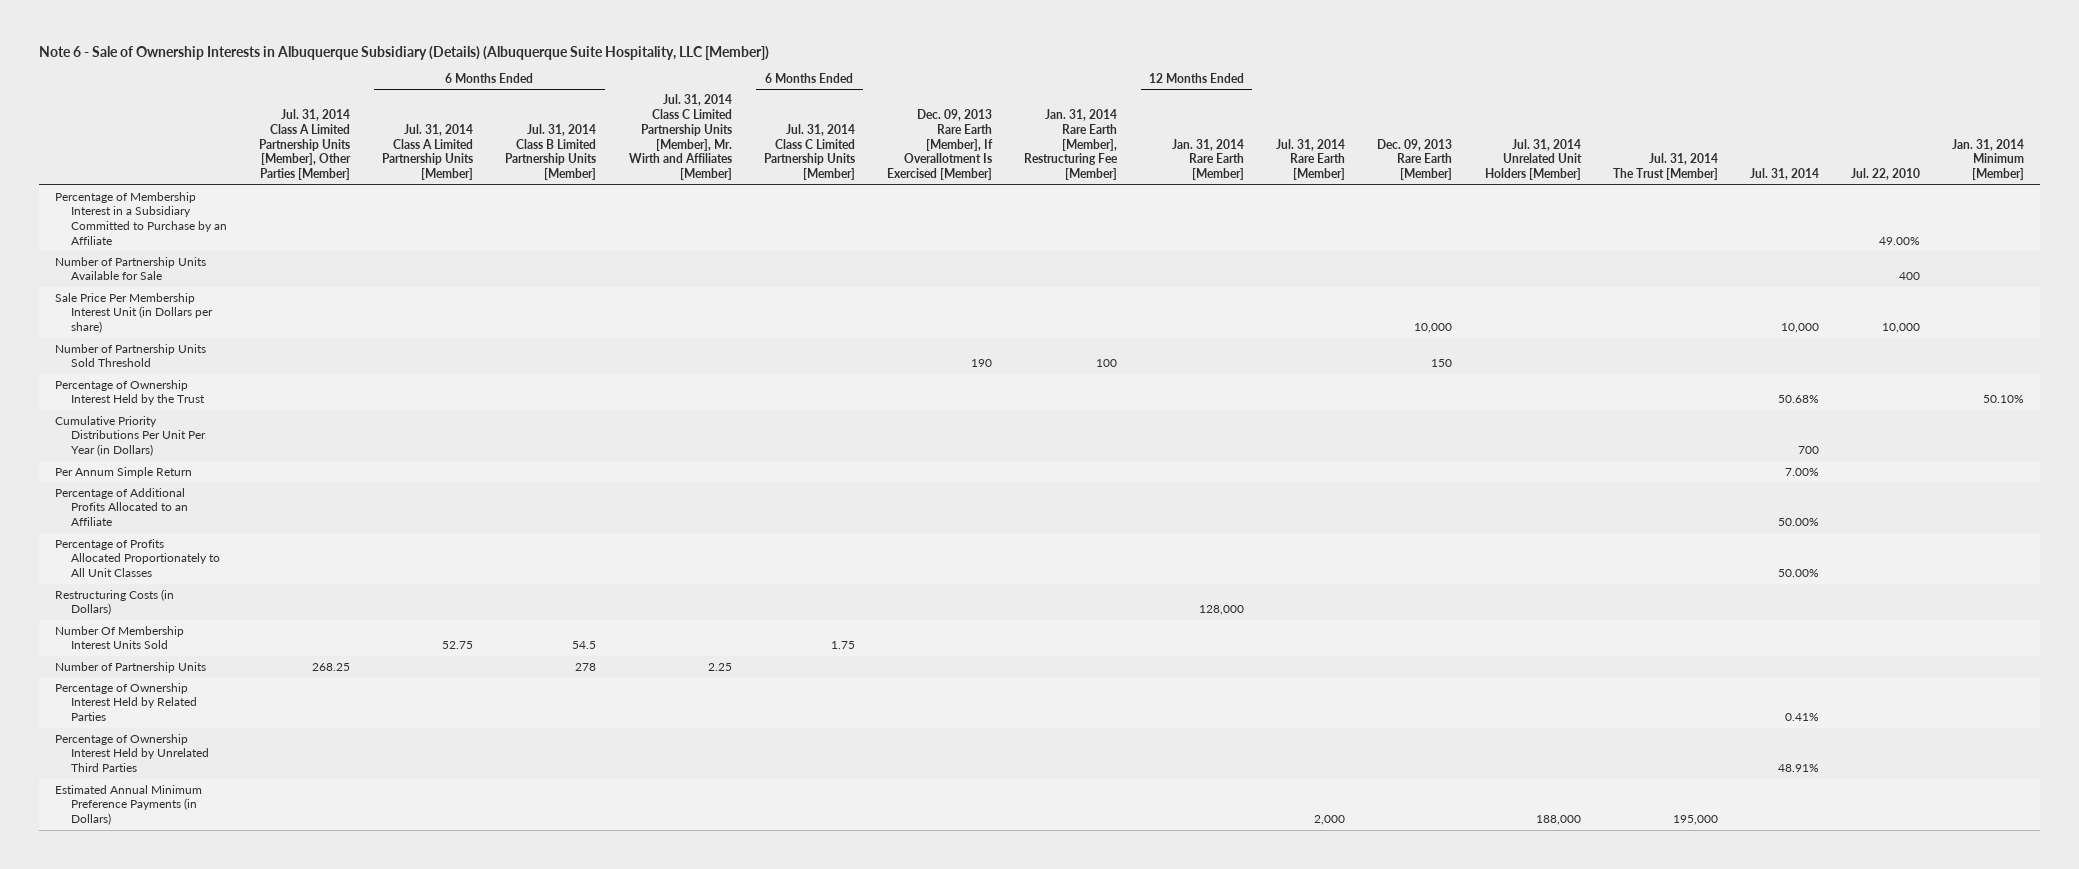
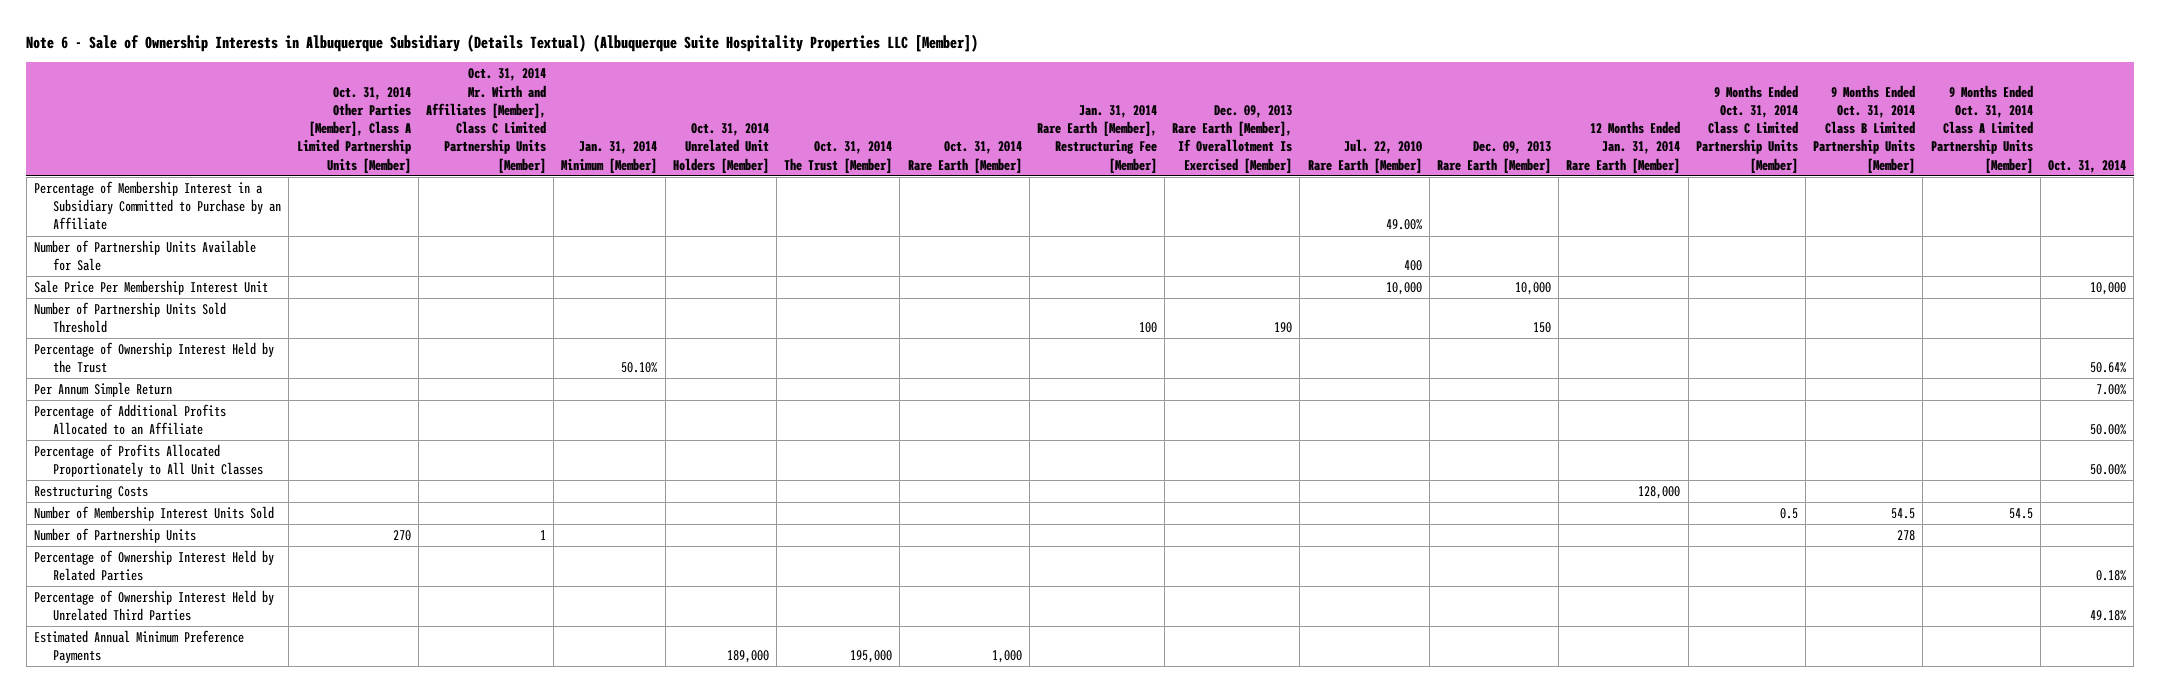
- Note 6 - Sale of Ownership Interests in Albuquerque Subsidiary (Details) (Albuquerque Suite Hospitality, LLC [Member])
+ Note 6 - Sale of Ownership Interests in Albuquerque Subsidiary (Details Textual) (Albuquerque Suite Hospitality Properties LLC [Member])
- | Jul. 31, 2014 Class A Limited Partnership Units [Member], Other Parties [Member] | 6 Months Ended Jul. 31, 2014 Class A Limited Partnership Units [Member] | 6 Months Ended Jul. 31, 2014 Class B Limited Partnership Units [Member] | Jul. 31, 2014 Class C Limited Partnership Units [Member], Mr. Wirth and Affiliates [Member] | 6 Months Ended Jul. 31, 2014 Class C Limited Partnership Units [Member] | Dec. 09, 2013 Rare Earth [Member], If Overallotment Is Exercised [Member] | Jan. 31, 2014 Rare Earth [Member], Restructuring Fee [Member] | 12 Months Ended Jan. 31, 2014 Rare Earth [Member] | Jul. 31, 2014 Rare Earth [Member] | Dec. 09, 2013 Rare Earth [Member] | Jul. 31, 2014 Unrelated Unit Holders [Member] | Jul. 31, 2014 The Trust [Member] | Jul. 31, 2014 | Jul. 22, 2010 | Jan. 31, 2014 Minimum [Member]
+ | Oct. 31, 2014 Other Parties [Member], Class A Limited Partnership Units [Member] | Oct. 31, 2014 Mr. Wirth and Affiliates [Member], Class C Limited Partnership Units [Member] | Jan. 31, 2014 Minimum [Member] | Oct. 31, 2014 Unrelated Unit Holders [Member] | Oct. 31, 2014 The Trust [Member] | Oct. 31, 2014 Rare Earth [Member] | Jan. 31, 2014 Rare Earth [Member], Restructuring Fee [Member] | Dec. 09, 2013 Rare Earth [Member], If Overallotment Is Exercised [Member] | Jul. 22, 2010 Rare Earth [Member] | Dec. 09, 2013 Rare Earth [Member] | 12 Months Ended Jan. 31, 2014 Rare Earth [Member] | 9 Months Ended Oct. 31, 2014 Class C Limited Partnership Units [Member] | 9 Months Ended Oct. 31, 2014 Class B Limited Partnership Units [Member] | 9 Months Ended Oct. 31, 2014 Class A Limited Partnership Units [Member] | Oct. 31, 2014
- Sale Price Per Membership Interest Unit (in Dollars per share) | | | | | | | | | | 10,000 | | | 10,000 | 10,000 |
+ Sale Price Per Membership Interest Unit | | | | | | | | | 10,000 | 10,000 | | | | | 10,000
- Cumulative Priority Distributions Per Unit Per Year (in Dollars) | | | | | | | | | | | | | 700 | |
- Restructuring Costs (in Dollars) | | | | | | | | 128,000 | | | | | | |
- Number Of Membership Interest Units Sold | | 52.75 | 54.5 | | 1.75 | | | | | | | | | |
+ Restructuring Costs | | | | | | | | | | | 128,000 | | | |
+ Number of Membership Interest Units Sold | | | | | | | | | | | | 0.5 | 54.5 | 54.5 |
- Estimated Annual Minimum Preference Payments (in Dollars) | | | | | | | | | 2,000 | | 188,000 | 195,000 | | |
+ Estimated Annual Minimum Preference Payments | | | | 189,000 | 195,000 | 1,000 | | | | | | | | |

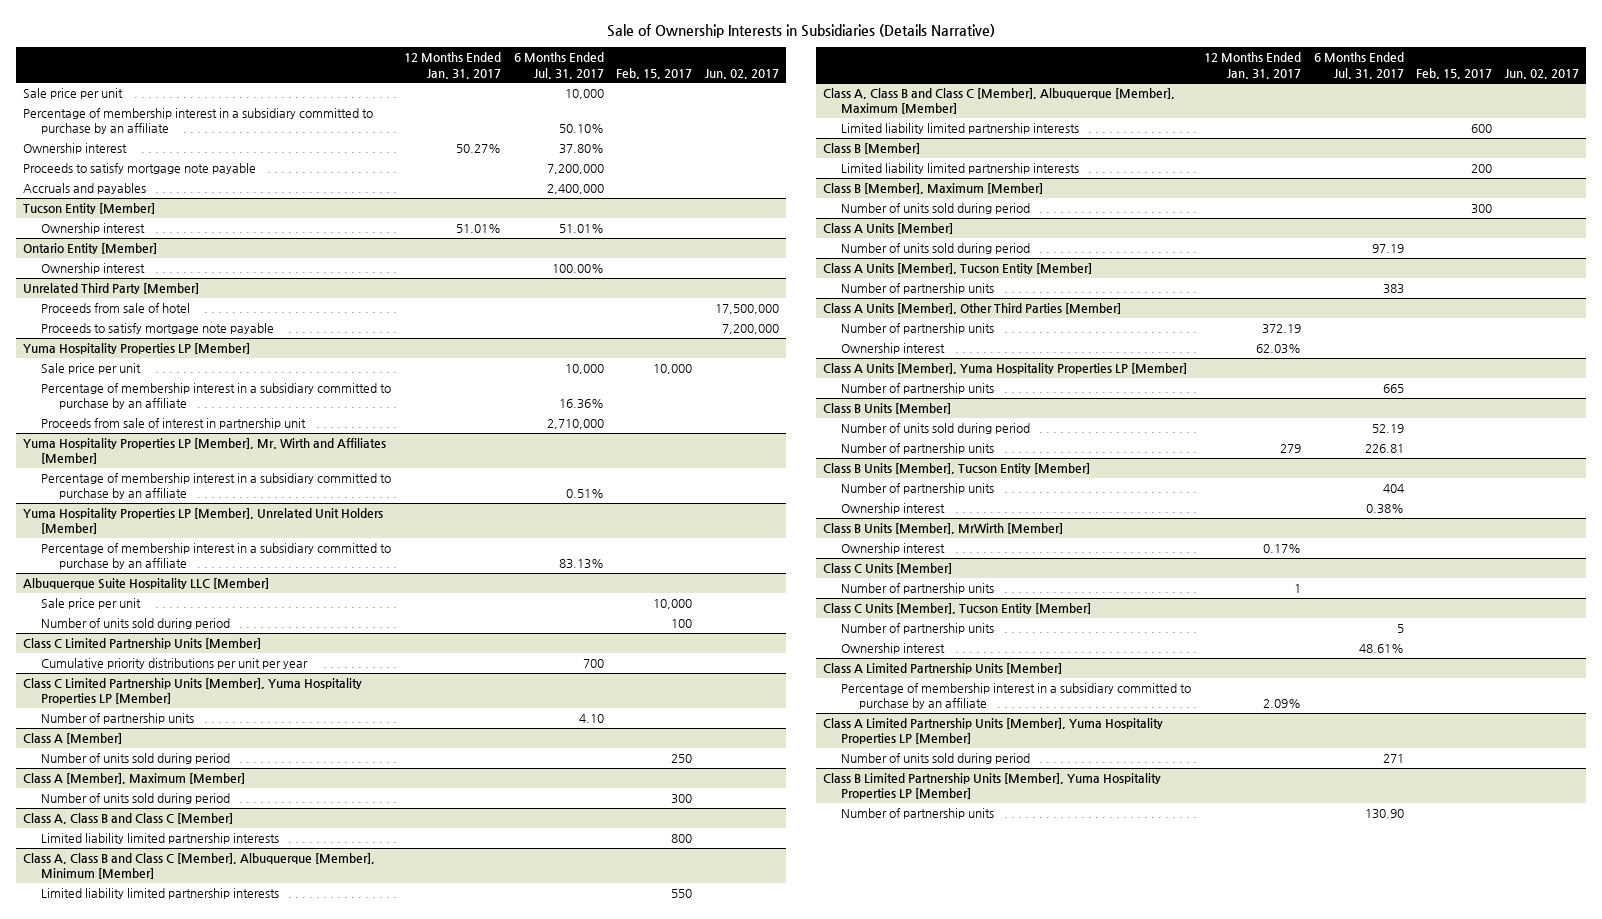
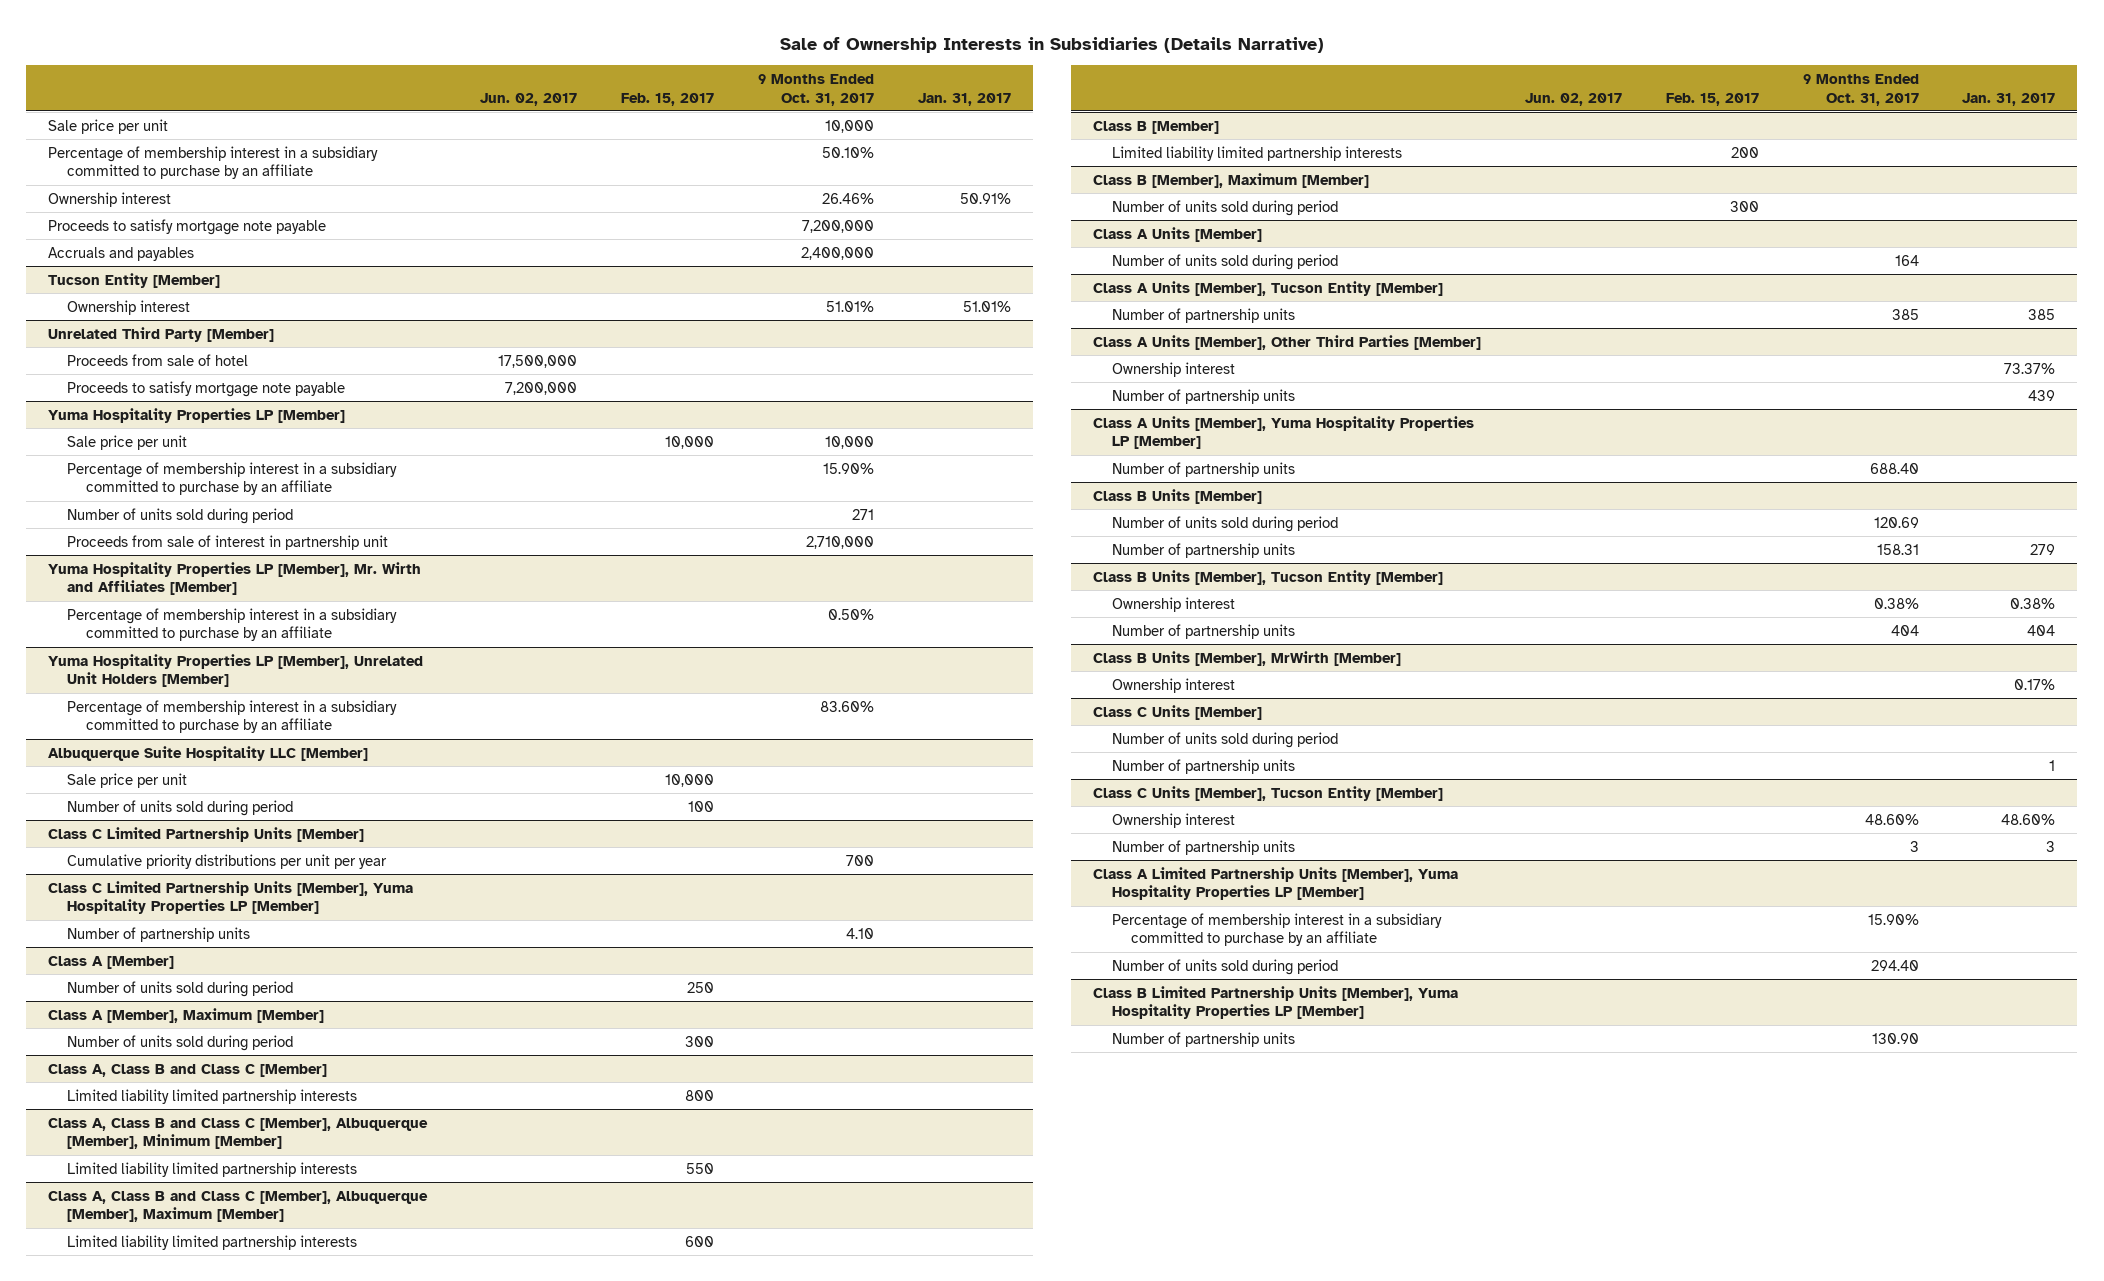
- | 12 Months Ended Jan. 31, 2017 | 6 Months Ended Jul. 31, 2017 | Feb. 15, 2017 | Jun. 02, 2017
+ | Jun. 02, 2017 | Feb. 15, 2017 | 9 Months Ended Oct. 31, 2017 | Jan. 31, 2017
- Ontario Entity [Member]
- Ownership interest | | 100.00% | |
@ Yuma Hospitality Properties LP [Member]
+ Number of units sold during period | | | 271 |
@ Class A Units [Member], Other Third Parties [Member]
moved down: Number of partnership units | | | | 439
@ Class B Units [Member], Tucson Entity [Member]
moved down: Number of partnership units | | | 404 | 404
@ Class C Units [Member]
+ Number of units sold during period
- Class A Limited Partnership Units [Member]
- Percentage of membership interest in a subsidiary committed to purchase by an affiliate | 2.09% | | |
@ Class C Units [Member], Tucson Entity [Member]
moved down: Number of partnership units | | | 3 | 3
@ Class A Limited Partnership Units [Member], Yuma Hospitality Properties LP [Member]
+ Percentage of membership interest in a subsidiary committed to purchase by an affiliate | | | 15.90% |

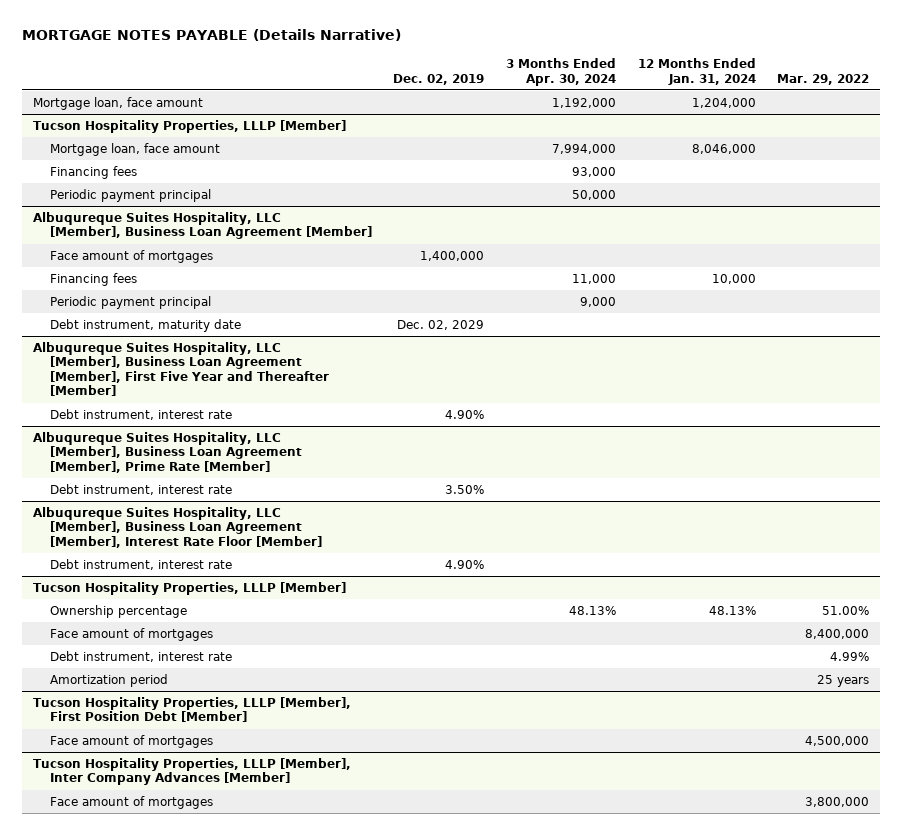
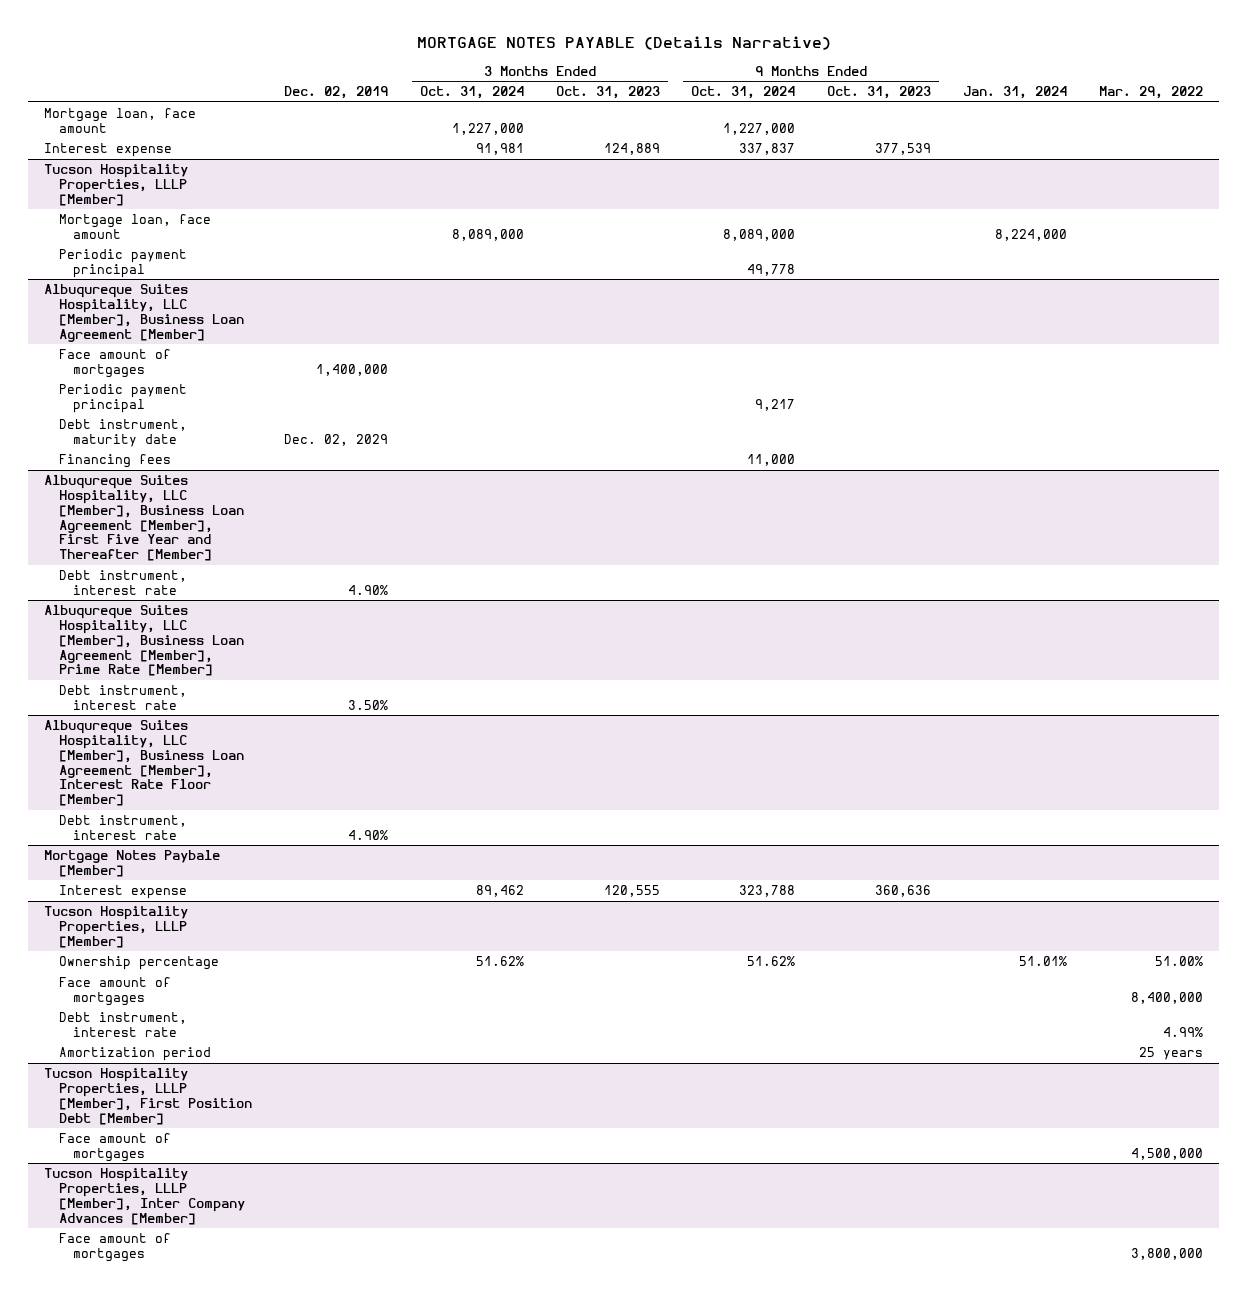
- | Dec. 02, 2019 | 3 Months Ended Apr. 30, 2024 | 12 Months Ended Jan. 31, 2024 | Mar. 29, 2022
+ | Dec. 02, 2019 | 3 Months Ended Oct. 31, 2024 | 3 Months Ended Oct. 31, 2023 | 9 Months Ended Oct. 31, 2024 | 9 Months Ended Oct. 31, 2023 | Jan. 31, 2024 | Mar. 29, 2022
+ Interest expense | | 91,981 | 124,889 | 337,837 | 377,539 | |
@ Tucson Hospitality Properties, LLLP [Member]
- Financing fees | | 93,000 | |
@ Albuqureque Suites Hospitality, LLC [Member], Business Loan Agreement [Member]
moved down: Financing fees | | | | 11,000 | | |
+ Mortgage Notes Paybale [Member]
+ Interest expense | | 89,462 | 120,555 | 323,788 | 360,636 | |

